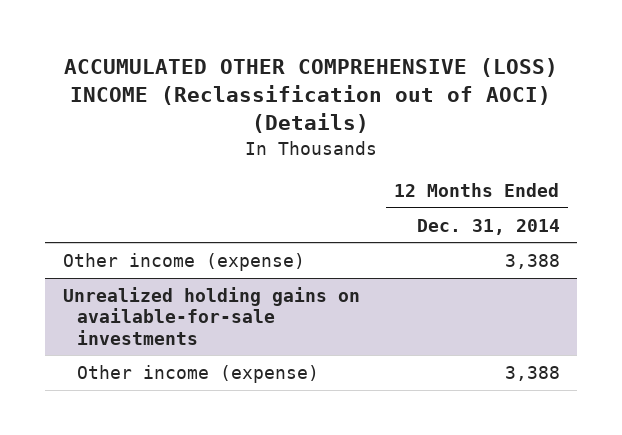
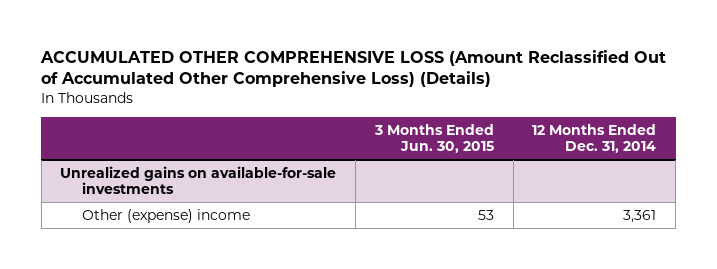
- ACCUMULATED OTHER COMPREHENSIVE (LOSS) INCOME (Reclassification out of AOCI) (Details)
+ ACCUMULATED OTHER COMPREHENSIVE LOSS (Amount Reclassified Out of Accumulated Other Comprehensive Loss) (Details)
- | 12 Months Ended Dec. 31, 2014
+ | 3 Months Ended Jun. 30, 2015 | 12 Months Ended Dec. 31, 2014
- Other income (expense) | 3,388
- Unrealized holding gains on available-for-sale investments
- Other income (expense) | 3,388
+ Unrealized gains on available-for-sale investments
+ Other (expense) income | 53 | 3,361

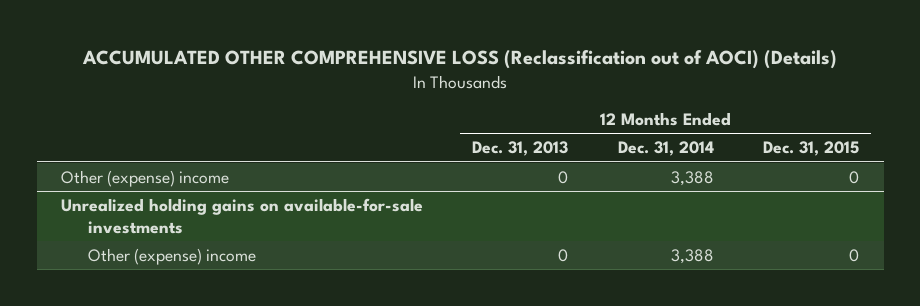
- ACCUMULATED OTHER COMPREHENSIVE LOSS (Amount Reclassified Out of Accumulated Other Comprehensive Loss) (Details)
+ ACCUMULATED OTHER COMPREHENSIVE LOSS (Reclassification out of AOCI) (Details)
- | 3 Months Ended Jun. 30, 2015 | 12 Months Ended Dec. 31, 2014
+ | 12 Months Ended Dec. 31, 2013 | 12 Months Ended Dec. 31, 2014 | 12 Months Ended Dec. 31, 2015
- Unrealized gains on available-for-sale investments
- Other (expense) income | 53 | 3,361
+ Other (expense) income | 0 | 3,388 | 0
+ Unrealized holding gains on available-for-sale investments
+ Other (expense) income | 0 | 3,388 | 0

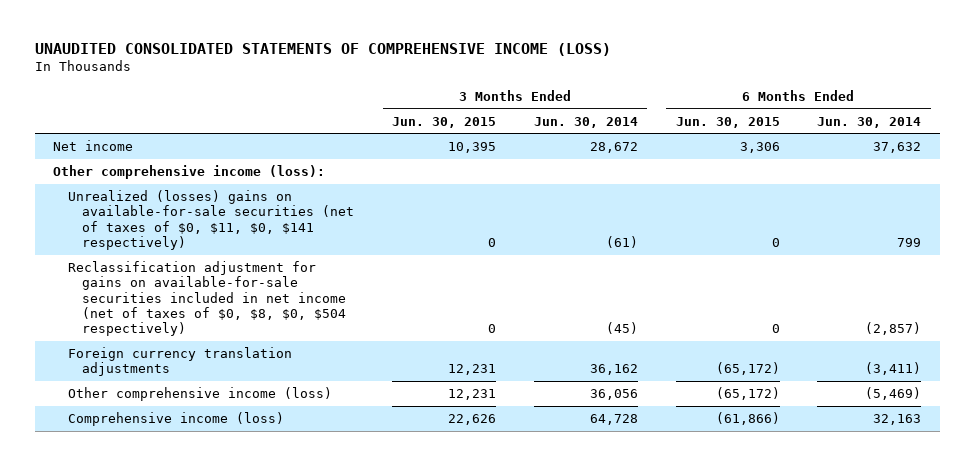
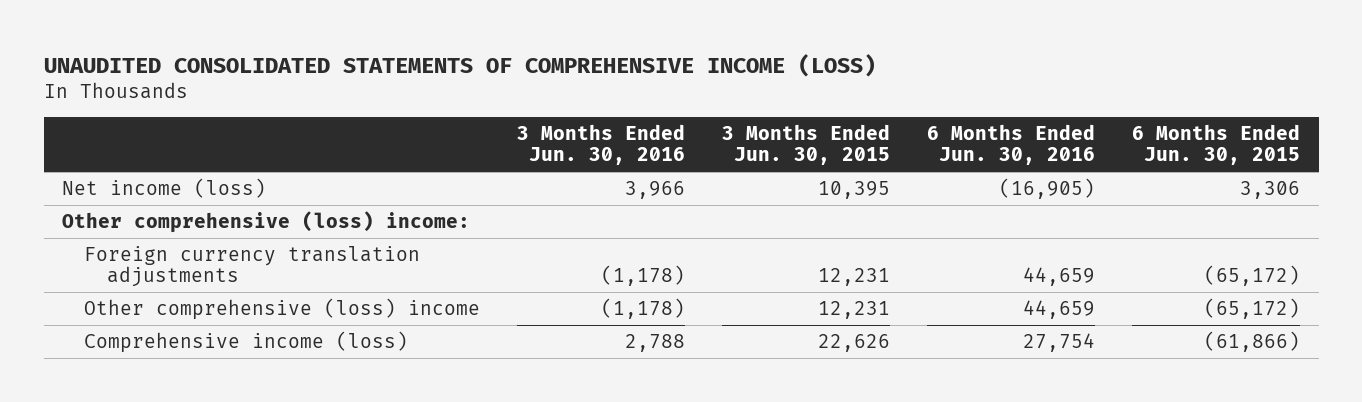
- | 3 Months Ended Jun. 30, 2015 | 3 Months Ended Jun. 30, 2014 | 6 Months Ended Jun. 30, 2015 | 6 Months Ended Jun. 30, 2014
+ | 3 Months Ended Jun. 30, 2016 | 3 Months Ended Jun. 30, 2015 | 6 Months Ended Jun. 30, 2016 | 6 Months Ended Jun. 30, 2015
- Net income | 10,395 | 28,672 | 3,306 | 37,632
- Other comprehensive income (loss):
- Unrealized (losses) gains on available-for-sale securities (net of taxes of $0, $11, $0, $141 respectively) | 0 | (61) | 0 | 799
- Reclassification adjustment for gains on available-for-sale securities included in net income (net of taxes of $0, $8, $0, $504 respectively) | 0 | (45) | 0 | (2,857)
+ Net income (loss) | 3,966 | 10,395 | (16,905) | 3,306
+ Other comprehensive (loss) income:
- Other comprehensive income (loss) | 12,231 | 36,056 | (65,172) | (5,469)
+ Other comprehensive (loss) income | (1,178) | 12,231 | 44,659 | (65,172)

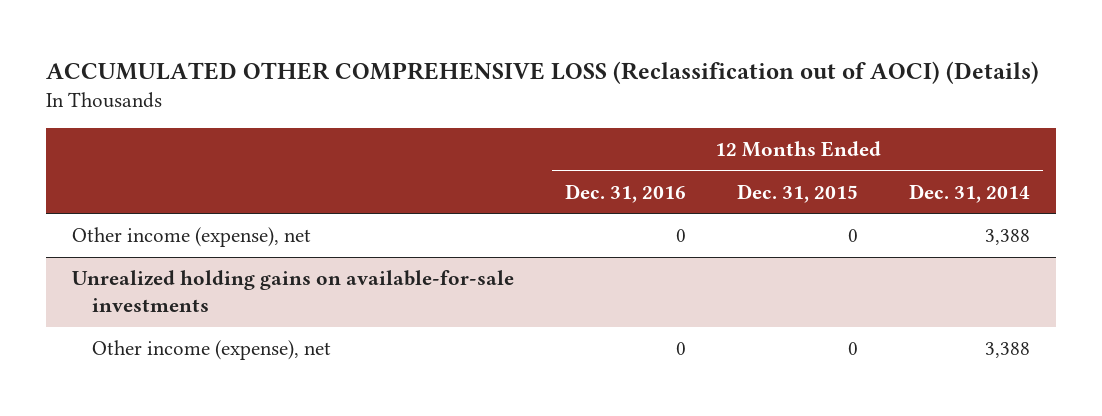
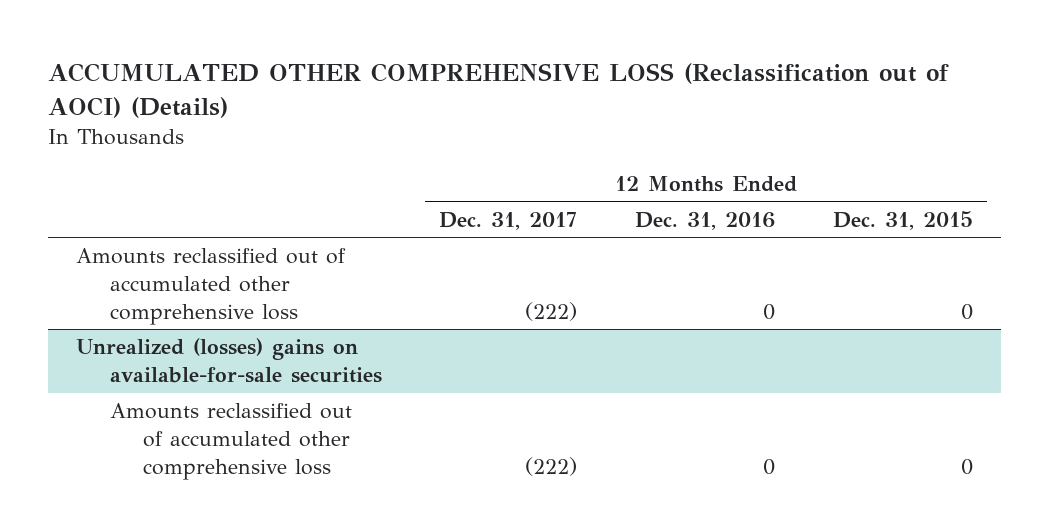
- | 12 Months Ended Dec. 31, 2016 | 12 Months Ended Dec. 31, 2015 | 12 Months Ended Dec. 31, 2014
+ | 12 Months Ended Dec. 31, 2017 | 12 Months Ended Dec. 31, 2016 | 12 Months Ended Dec. 31, 2015
- Other income (expense), net | 0 | 0 | 3,388
- Unrealized holding gains on available-for-sale investments
- Other income (expense), net | 0 | 0 | 3,388
+ Amounts reclassified out of accumulated other comprehensive loss | (222) | 0 | 0
+ Unrealized (losses) gains on available-for-sale securities
+ Amounts reclassified out of accumulated other comprehensive loss | (222) | 0 | 0

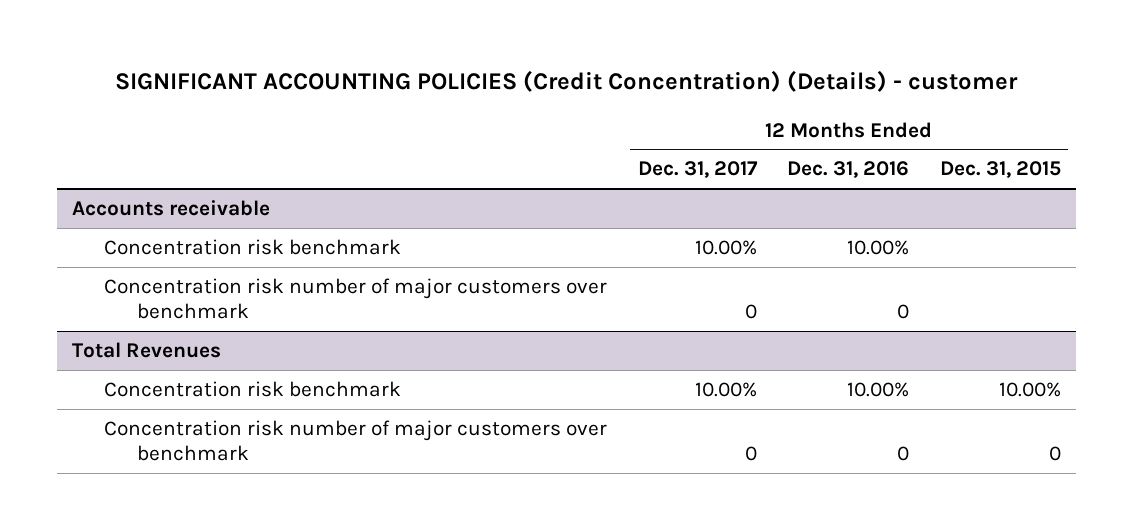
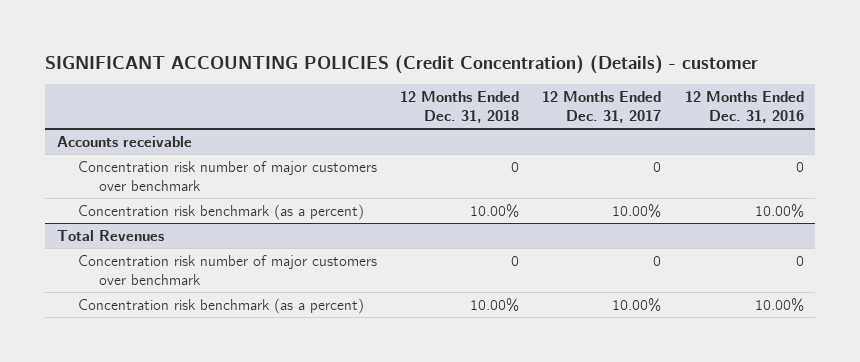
- | 12 Months Ended Dec. 31, 2017 | 12 Months Ended Dec. 31, 2016 | 12 Months Ended Dec. 31, 2015
+ | 12 Months Ended Dec. 31, 2018 | 12 Months Ended Dec. 31, 2017 | 12 Months Ended Dec. 31, 2016
@ Accounts receivable
- Concentration risk benchmark | 10.00% | 10.00% |
+ Concentration risk benchmark (as a percent) | 10.00% | 10.00% | 10.00%
@ Total Revenues
- Concentration risk benchmark | 10.00% | 10.00% | 10.00%
+ Concentration risk benchmark (as a percent) | 10.00% | 10.00% | 10.00%

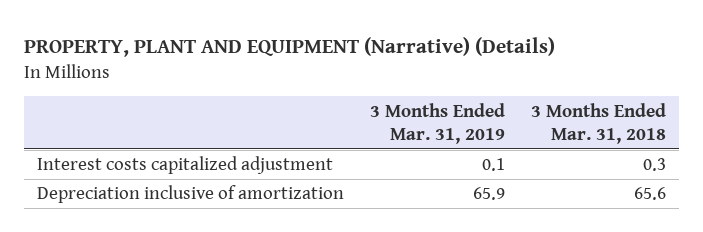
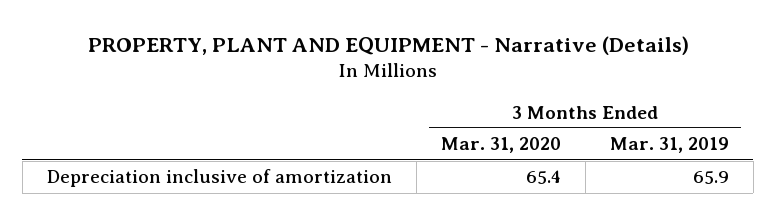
- PROPERTY, PLANT AND EQUIPMENT (Narrative) (Details)
+ PROPERTY, PLANT AND EQUIPMENT - Narrative (Details)
- | 3 Months Ended Mar. 31, 2019 | 3 Months Ended Mar. 31, 2018
+ | 3 Months Ended Mar. 31, 2020 | 3 Months Ended Mar. 31, 2019
- Interest costs capitalized adjustment | 0.1 | 0.3

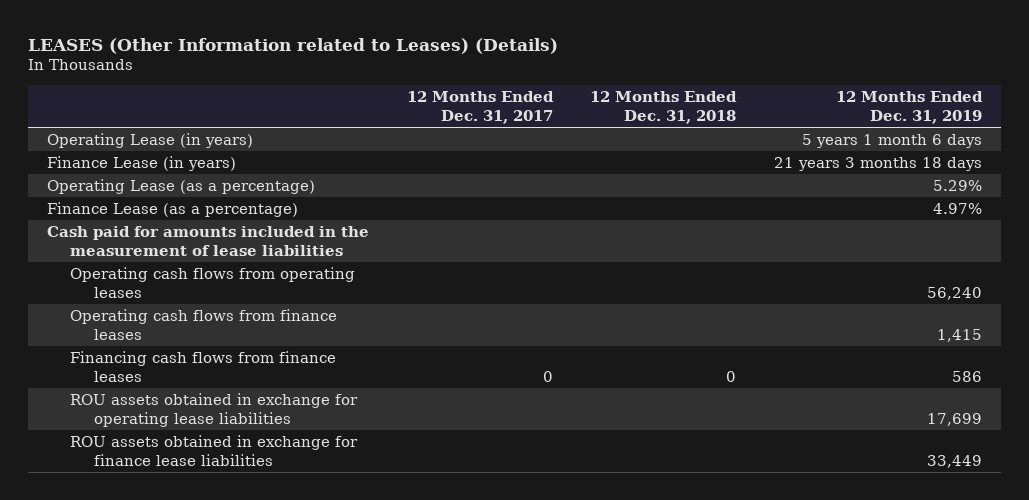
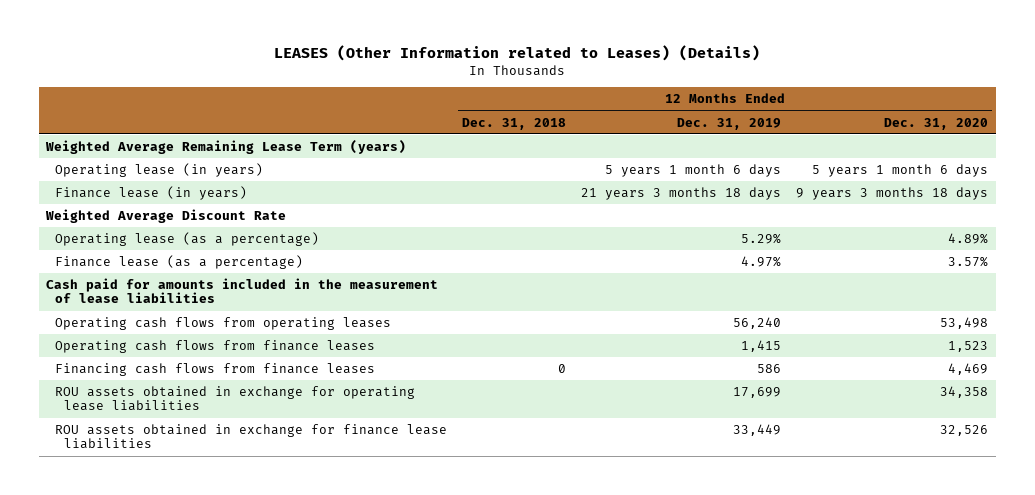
- | 12 Months Ended Dec. 31, 2017 | 12 Months Ended Dec. 31, 2018 | 12 Months Ended Dec. 31, 2019
+ | 12 Months Ended Dec. 31, 2018 | 12 Months Ended Dec. 31, 2019 | 12 Months Ended Dec. 31, 2020
- Operating Lease (in years) | | | 5 years 1 month 6 days
- Finance Lease (in years) | | | 21 years 3 months 18 days
- Operating Lease (as a percentage) | | | 5.29%
- Finance Lease (as a percentage) | | | 4.97%
+ Weighted Average Remaining Lease Term (years)
+ Operating lease (in years) | | 5 years 1 month 6 days | 5 years 1 month 6 days
+ Finance lease (in years) | | 21 years 3 months 18 days | 9 years 3 months 18 days
+ Weighted Average Discount Rate
+ Operating lease (as a percentage) | | 5.29% | 4.89%
+ Finance lease (as a percentage) | | 4.97% | 3.57%

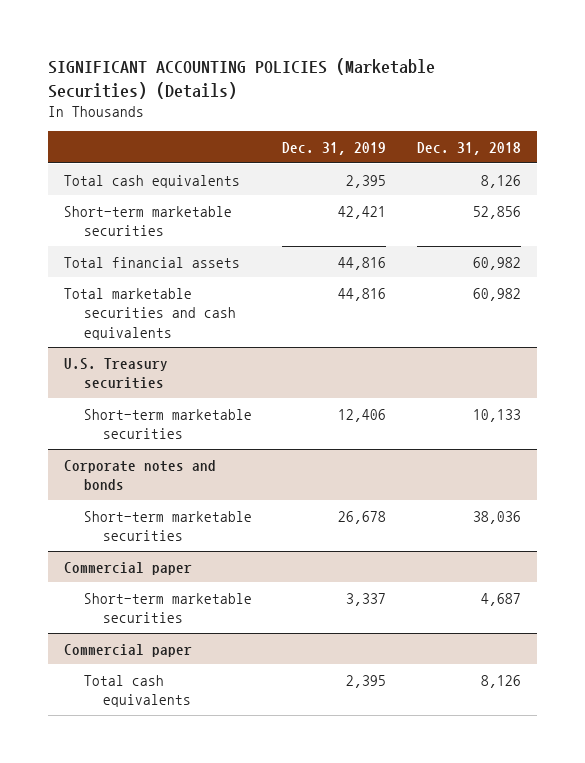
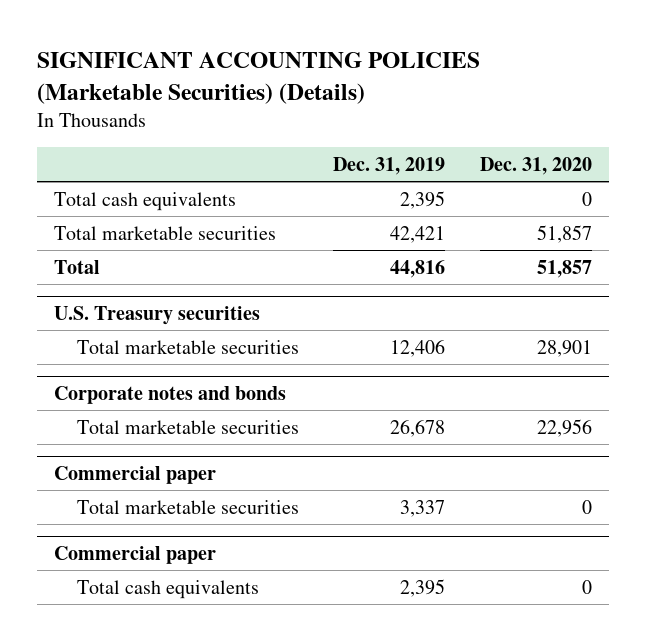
- | Dec. 31, 2019 | Dec. 31, 2018
+ | Dec. 31, 2019 | Dec. 31, 2020
- Short-term marketable securities | 42,421 | 52,856
- Total financial assets | 44,816 | 60,982
- Total marketable securities and cash equivalents | 44,816 | 60,982
+ Total marketable securities | 42,421 | 51,857
+ Total | 44,816 | 51,857
@ U.S. Treasury securities
- Short-term marketable securities | 12,406 | 10,133
+ Total marketable securities | 12,406 | 28,901
@ Corporate notes and bonds
- Short-term marketable securities | 26,678 | 38,036
+ Total marketable securities | 26,678 | 22,956
@ Commercial paper
- Short-term marketable securities | 3,337 | 4,687
+ Total marketable securities | 3,337 | 0

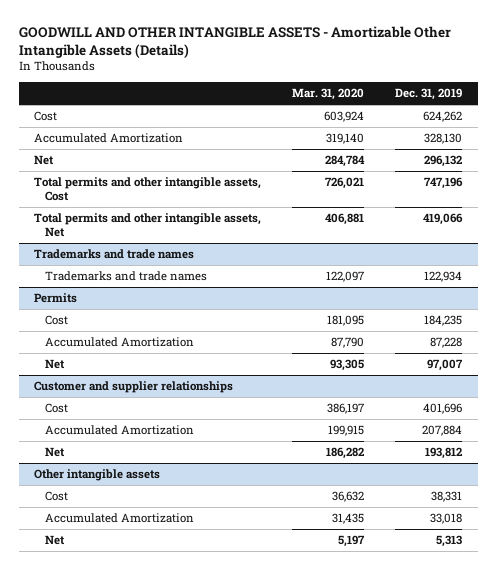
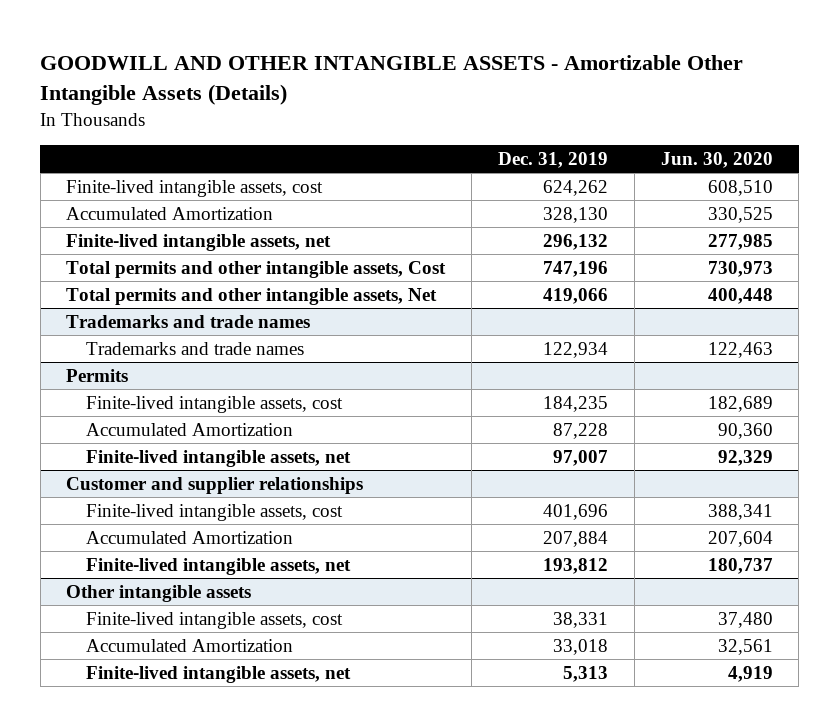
- | Mar. 31, 2020 | Dec. 31, 2019
+ | Dec. 31, 2019 | Jun. 30, 2020
- Cost | 603,924 | 624,262
+ Finite-lived intangible assets, cost | 624,262 | 608,510
- Net | 284,784 | 296,132
+ Finite-lived intangible assets, net | 296,132 | 277,985
@ Permits
- Cost | 181,095 | 184,235
+ Finite-lived intangible assets, cost | 184,235 | 182,689
- Net | 93,305 | 97,007
+ Finite-lived intangible assets, net | 97,007 | 92,329
@ Customer and supplier relationships
- Cost | 386,197 | 401,696
+ Finite-lived intangible assets, cost | 401,696 | 388,341
- Net | 186,282 | 193,812
+ Finite-lived intangible assets, net | 193,812 | 180,737
@ Other intangible assets
- Cost | 36,632 | 38,331
+ Finite-lived intangible assets, cost | 38,331 | 37,480
- Net | 5,197 | 5,313
+ Finite-lived intangible assets, net | 5,313 | 4,919

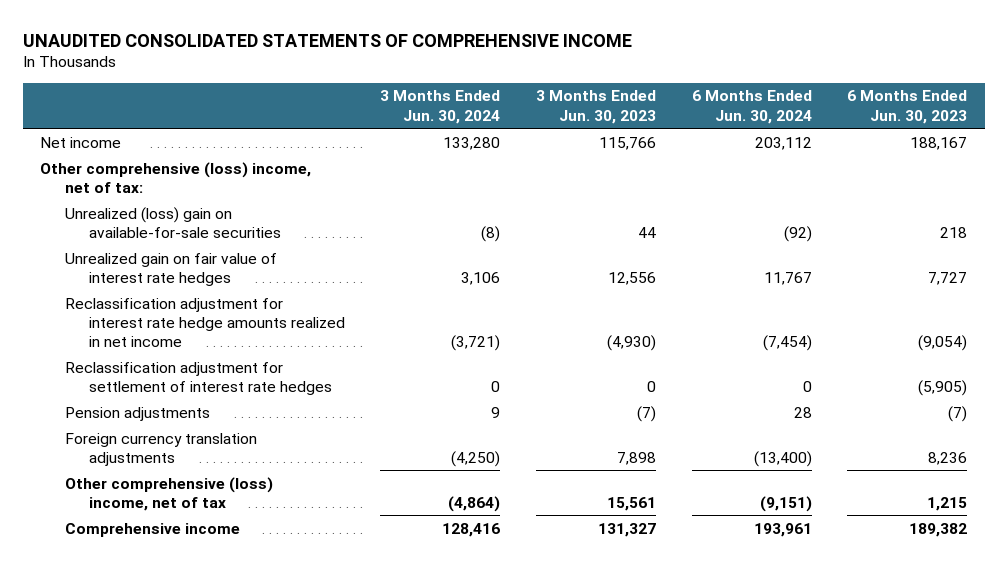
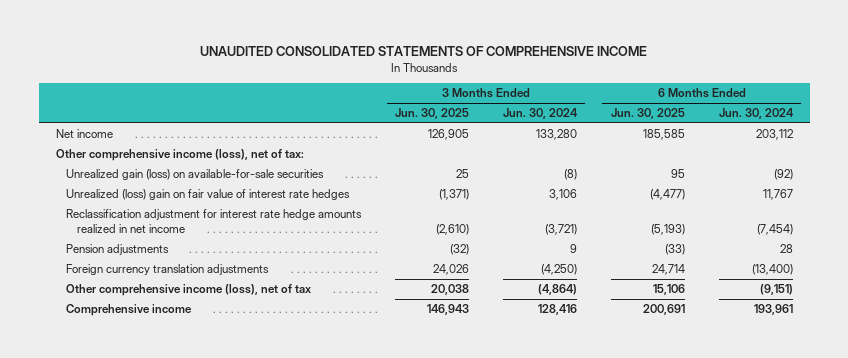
- | 3 Months Ended Jun. 30, 2024 | 3 Months Ended Jun. 30, 2023 | 6 Months Ended Jun. 30, 2024 | 6 Months Ended Jun. 30, 2023
+ | 3 Months Ended Jun. 30, 2025 | 3 Months Ended Jun. 30, 2024 | 6 Months Ended Jun. 30, 2025 | 6 Months Ended Jun. 30, 2024
- Other comprehensive (loss) income, net of tax:
- Unrealized (loss) gain on available-for-sale securities | (8) | 44 | (92) | 218
- Unrealized gain on fair value of interest rate hedges | 3,106 | 12,556 | 11,767 | 7,727
+ Other comprehensive income (loss), net of tax:
+ Unrealized gain (loss) on available-for-sale securities | 25 | (8) | 95 | (92)
+ Unrealized (loss) gain on fair value of interest rate hedges | (1,371) | 3,106 | (4,477) | 11,767
- Reclassification adjustment for settlement of interest rate hedges | 0 | 0 | 0 | (5,905)
- Other comprehensive (loss) income, net of tax | (4,864) | 15,561 | (9,151) | 1,215
+ Other comprehensive income (loss), net of tax | 20,038 | (4,864) | 15,106 | (9,151)

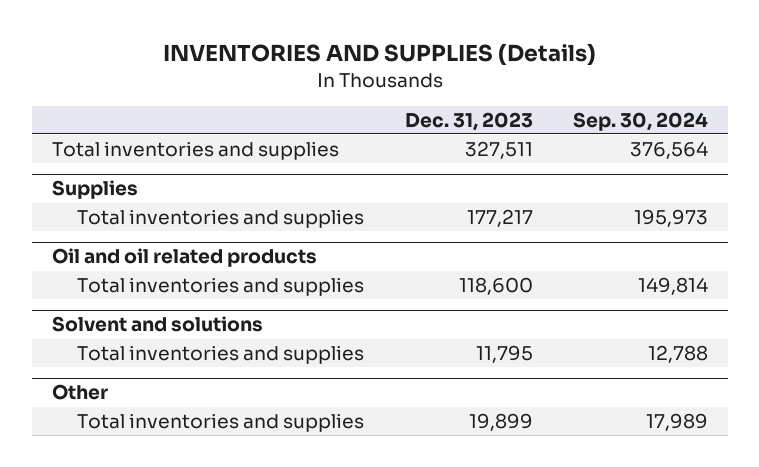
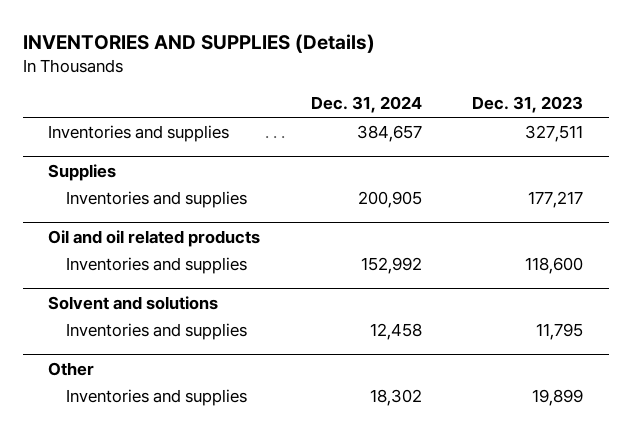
- | Dec. 31, 2023 | Sep. 30, 2024
+ | Dec. 31, 2024 | Dec. 31, 2023
- Total inventories and supplies | 327,511 | 376,564
+ Inventories and supplies | 384,657 | 327,511
@ Supplies
- Total inventories and supplies | 177,217 | 195,973
+ Inventories and supplies | 200,905 | 177,217
@ Oil and oil related products
- Total inventories and supplies | 118,600 | 149,814
+ Inventories and supplies | 152,992 | 118,600
@ Solvent and solutions
- Total inventories and supplies | 11,795 | 12,788
+ Inventories and supplies | 12,458 | 11,795
@ Other
- Total inventories and supplies | 19,899 | 17,989
+ Inventories and supplies | 18,302 | 19,899

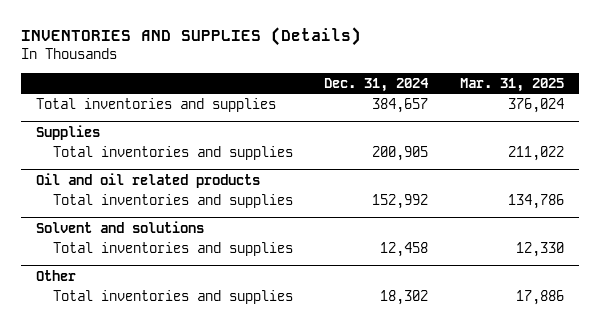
- | Dec. 31, 2024 | Dec. 31, 2023
+ | Dec. 31, 2024 | Mar. 31, 2025
- Inventories and supplies | 384,657 | 327,511
+ Total inventories and supplies | 384,657 | 376,024
@ Supplies
- Inventories and supplies | 200,905 | 177,217
+ Total inventories and supplies | 200,905 | 211,022
@ Oil and oil related products
- Inventories and supplies | 152,992 | 118,600
+ Total inventories and supplies | 152,992 | 134,786
@ Solvent and solutions
- Inventories and supplies | 12,458 | 11,795
+ Total inventories and supplies | 12,458 | 12,330
@ Other
- Inventories and supplies | 18,302 | 19,899
+ Total inventories and supplies | 18,302 | 17,886

